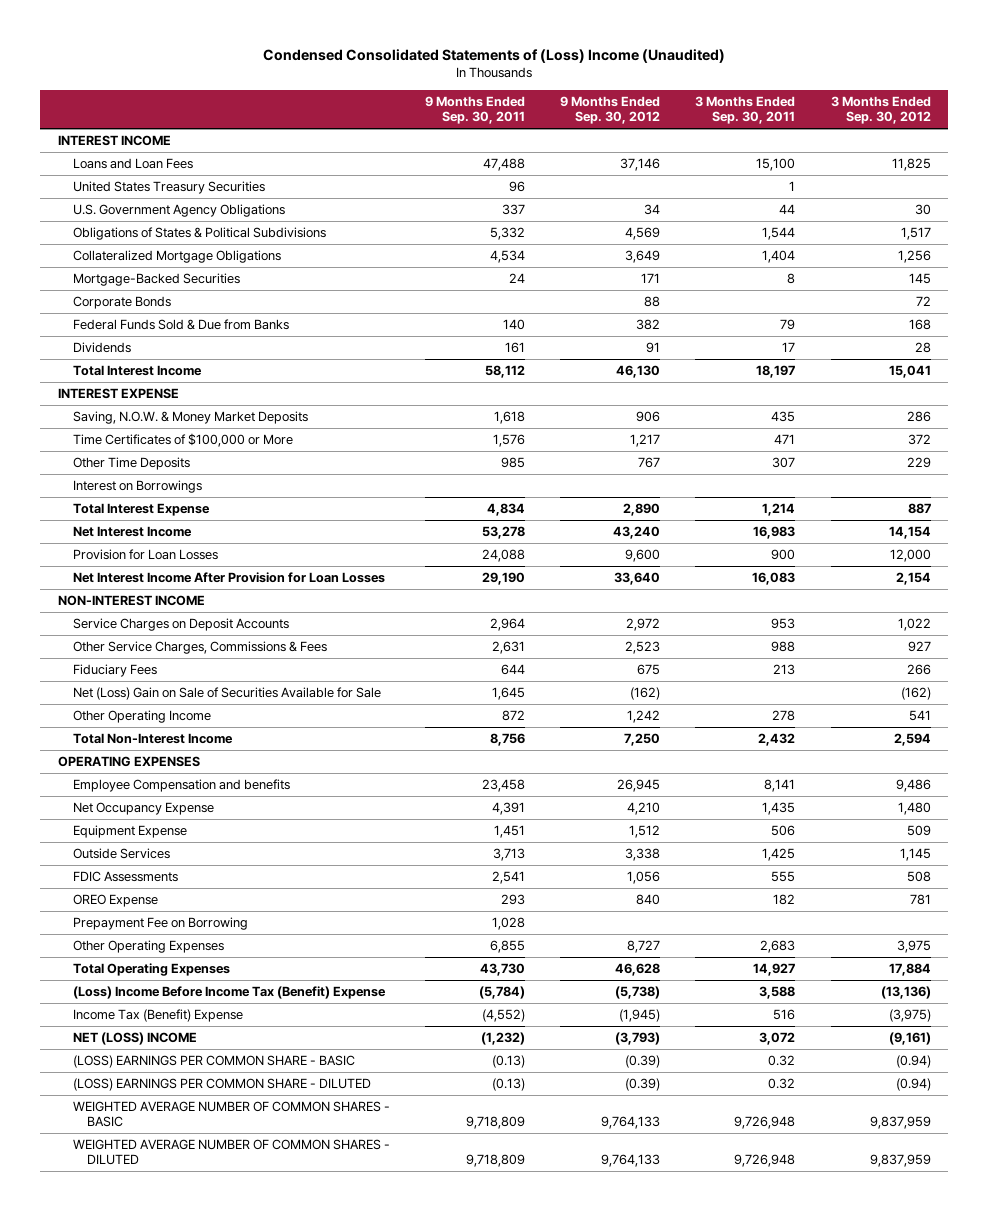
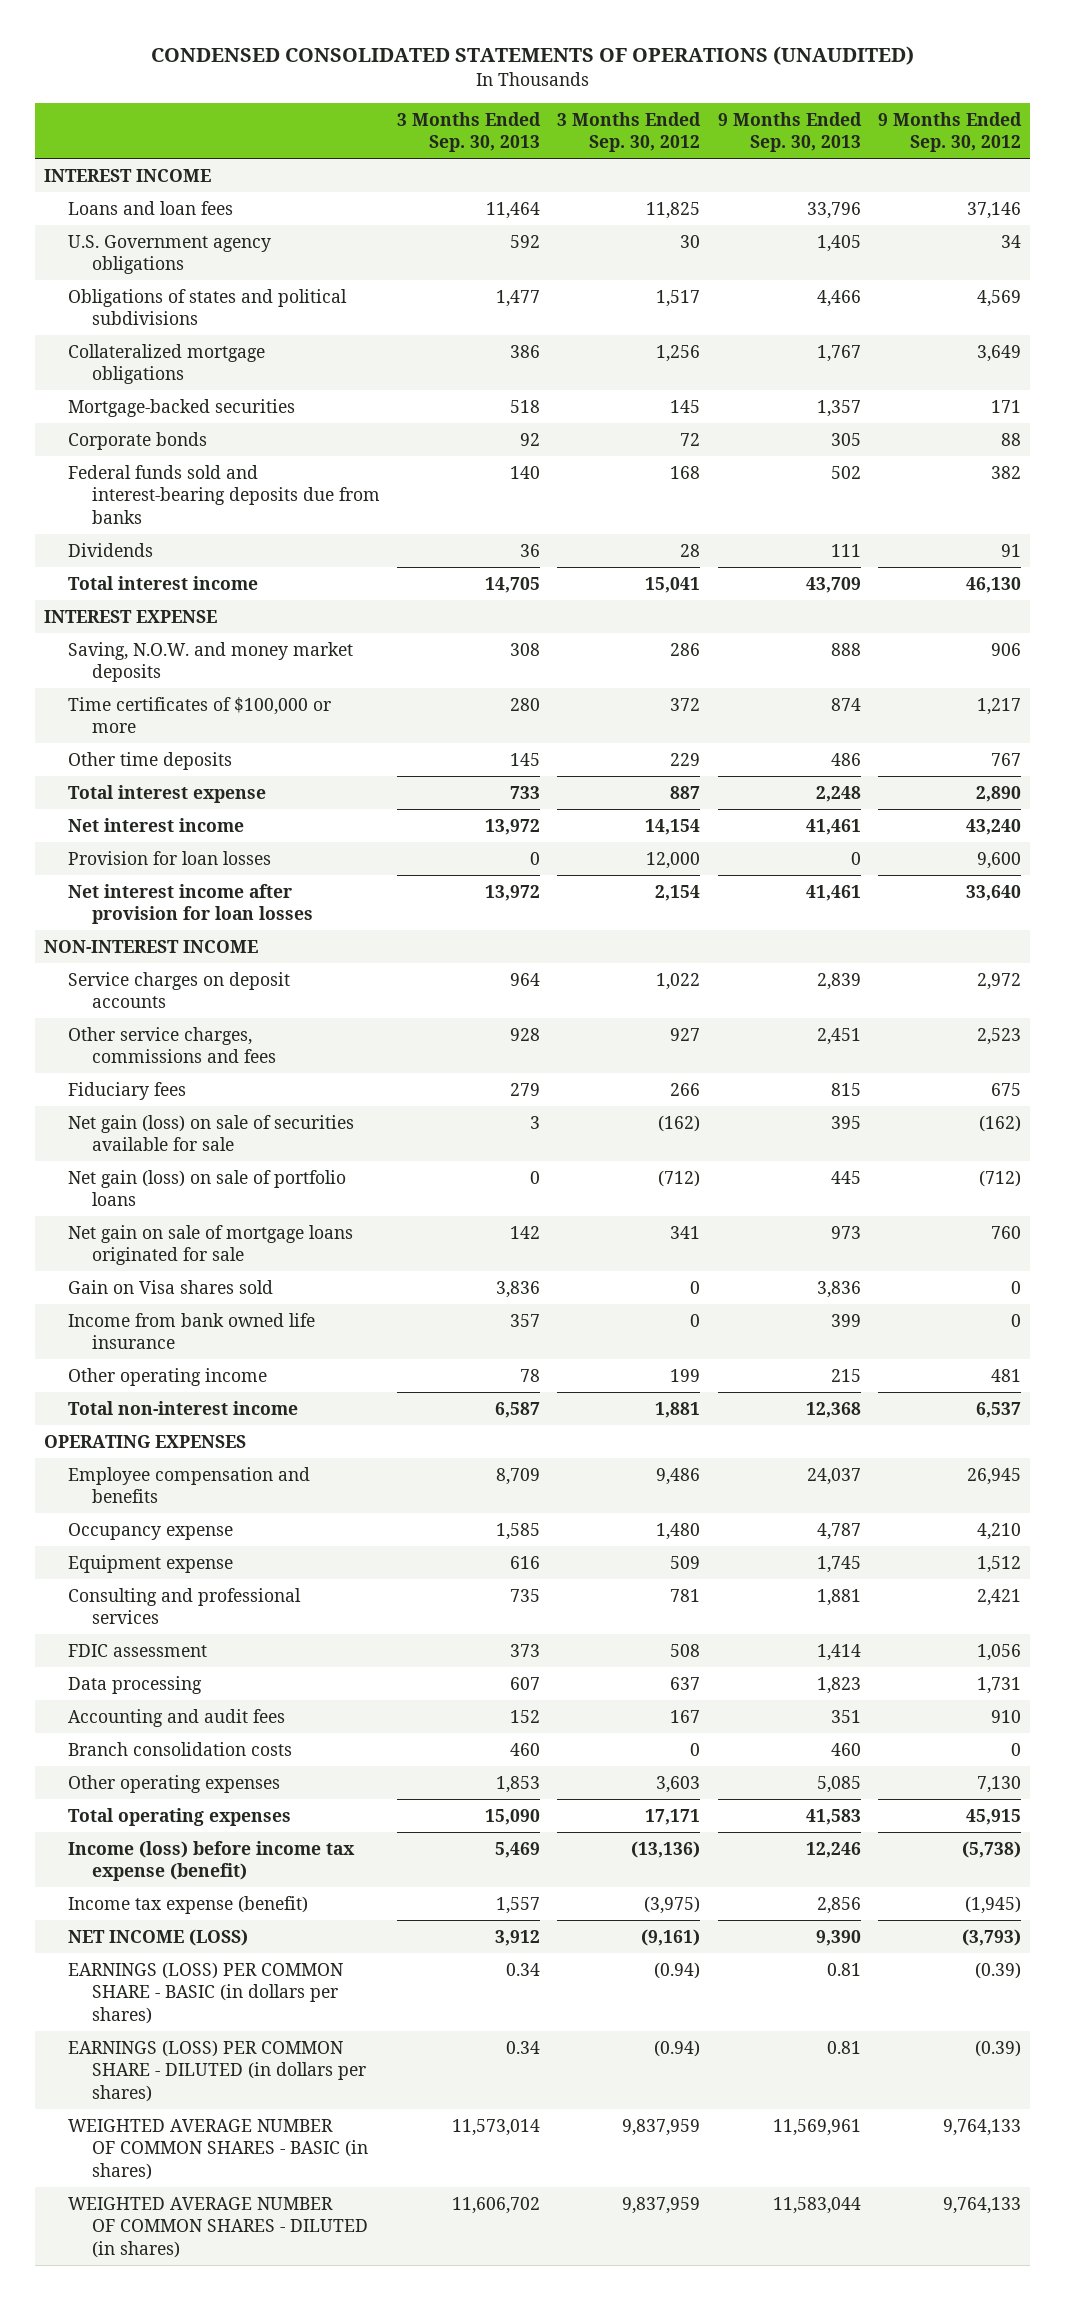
- Condensed Consolidated Statements of (Loss) Income (Unaudited)
+ CONDENSED CONSOLIDATED STATEMENTS OF OPERATIONS (UNAUDITED)
- | 9 Months Ended Sep. 30, 2011 | 9 Months Ended Sep. 30, 2012 | 3 Months Ended Sep. 30, 2011 | 3 Months Ended Sep. 30, 2012
+ | 3 Months Ended Sep. 30, 2013 | 3 Months Ended Sep. 30, 2012 | 9 Months Ended Sep. 30, 2013 | 9 Months Ended Sep. 30, 2012
- Loans and Loan Fees | 47,488 | 37,146 | 15,100 | 11,825
- United States Treasury Securities | 96 | | 1 |
- U.S. Government Agency Obligations | 337 | 34 | 44 | 30
- Obligations of States & Political Subdivisions | 5,332 | 4,569 | 1,544 | 1,517
- Collateralized Mortgage Obligations | 4,534 | 3,649 | 1,404 | 1,256
- Mortgage-Backed Securities | 24 | 171 | 8 | 145
- Corporate Bonds | | 88 | | 72
- Federal Funds Sold & Due from Banks | 140 | 382 | 79 | 168
+ Loans and loan fees | 11,464 | 11,825 | 33,796 | 37,146
+ U.S. Government agency obligations | 592 | 30 | 1,405 | 34
+ Obligations of states and political subdivisions | 1,477 | 1,517 | 4,466 | 4,569
+ Collateralized mortgage obligations | 386 | 1,256 | 1,767 | 3,649
+ Mortgage-backed securities | 518 | 145 | 1,357 | 171
+ Corporate bonds | 92 | 72 | 305 | 88
+ Federal funds sold and interest-bearing deposits due from banks | 140 | 168 | 502 | 382
- Total Interest Income | 58,112 | 46,130 | 18,197 | 15,041
+ Total interest income | 14,705 | 15,041 | 43,709 | 46,130
- Saving, N.O.W. & Money Market Deposits | 1,618 | 906 | 435 | 286
- Time Certificates of $100,000 or More | 1,576 | 1,217 | 471 | 372
- Other Time Deposits | 985 | 767 | 307 | 229
- Interest on Borrowings
- Total Interest Expense | 4,834 | 2,890 | 1,214 | 887
- Net Interest Income | 53,278 | 43,240 | 16,983 | 14,154
- Provision for Loan Losses | 24,088 | 9,600 | 900 | 12,000
- Net Interest Income After Provision for Loan Losses | 29,190 | 33,640 | 16,083 | 2,154
+ Saving, N.O.W. and money market deposits | 308 | 286 | 888 | 906
+ Time certificates of $100,000 or more | 280 | 372 | 874 | 1,217
+ Other time deposits | 145 | 229 | 486 | 767
+ Total interest expense | 733 | 887 | 2,248 | 2,890
+ Net interest income | 13,972 | 14,154 | 41,461 | 43,240
+ Provision for loan losses | 0 | 12,000 | 0 | 9,600
+ Net interest income after provision for loan losses | 13,972 | 2,154 | 41,461 | 33,640
- Service Charges on Deposit Accounts | 2,964 | 2,972 | 953 | 1,022
- Other Service Charges, Commissions & Fees | 2,631 | 2,523 | 988 | 927
- Fiduciary Fees | 644 | 675 | 213 | 266
- Net (Loss) Gain on Sale of Securities Available for Sale | 1,645 | (162) | | (162)
- Other Operating Income | 872 | 1,242 | 278 | 541
- Total Non-Interest Income | 8,756 | 7,250 | 2,432 | 2,594
+ Service charges on deposit accounts | 964 | 1,022 | 2,839 | 2,972
+ Other service charges, commissions and fees | 928 | 927 | 2,451 | 2,523
+ Fiduciary fees | 279 | 266 | 815 | 675
+ Net gain (loss) on sale of securities available for sale | 3 | (162) | 395 | (162)
+ Net gain (loss) on sale of portfolio loans | 0 | (712) | 445 | (712)
+ Net gain on sale of mortgage loans originated for sale | 142 | 341 | 973 | 760
+ Gain on Visa shares sold | 3,836 | 0 | 3,836 | 0
+ Income from bank owned life insurance | 357 | 0 | 399 | 0
+ Other operating income | 78 | 199 | 215 | 481
+ Total non-interest income | 6,587 | 1,881 | 12,368 | 6,537
- Employee Compensation and benefits | 23,458 | 26,945 | 8,141 | 9,486
- Net Occupancy Expense | 4,391 | 4,210 | 1,435 | 1,480
- Equipment Expense | 1,451 | 1,512 | 506 | 509
- Outside Services | 3,713 | 3,338 | 1,425 | 1,145
- FDIC Assessments | 2,541 | 1,056 | 555 | 508
- OREO Expense | 293 | 840 | 182 | 781
- Prepayment Fee on Borrowing | 1,028 | | |
- Other Operating Expenses | 6,855 | 8,727 | 2,683 | 3,975
- Total Operating Expenses | 43,730 | 46,628 | 14,927 | 17,884
- (Loss) Income Before Income Tax (Benefit) Expense | (5,784) | (5,738) | 3,588 | (13,136)
- Income Tax (Benefit) Expense | (4,552) | (1,945) | 516 | (3,975)
- NET (LOSS) INCOME | (1,232) | (3,793) | 3,072 | (9,161)
- (LOSS) EARNINGS PER COMMON SHARE - BASIC | (0.13) | (0.39) | 0.32 | (0.94)
- (LOSS) EARNINGS PER COMMON SHARE - DILUTED | (0.13) | (0.39) | 0.32 | (0.94)
- WEIGHTED AVERAGE NUMBER OF COMMON SHARES - BASIC | 9,718,809 | 9,764,133 | 9,726,948 | 9,837,959
- WEIGHTED AVERAGE NUMBER OF COMMON SHARES - DILUTED | 9,718,809 | 9,764,133 | 9,726,948 | 9,837,959
+ Employee compensation and benefits | 8,709 | 9,486 | 24,037 | 26,945
+ Occupancy expense | 1,585 | 1,480 | 4,787 | 4,210
+ Equipment expense | 616 | 509 | 1,745 | 1,512
+ Consulting and professional services | 735 | 781 | 1,881 | 2,421
+ FDIC assessment | 373 | 508 | 1,414 | 1,056
+ Data processing | 607 | 637 | 1,823 | 1,731
+ Accounting and audit fees | 152 | 167 | 351 | 910
+ Branch consolidation costs | 460 | 0 | 460 | 0
+ Other operating expenses | 1,853 | 3,603 | 5,085 | 7,130
+ Total operating expenses | 15,090 | 17,171 | 41,583 | 45,915
+ Income (loss) before income tax expense (benefit) | 5,469 | (13,136) | 12,246 | (5,738)
+ Income tax expense (benefit) | 1,557 | (3,975) | 2,856 | (1,945)
+ NET INCOME (LOSS) | 3,912 | (9,161) | 9,390 | (3,793)
+ EARNINGS (LOSS) PER COMMON SHARE - BASIC (in dollars per shares) | 0.34 | (0.94) | 0.81 | (0.39)
+ EARNINGS (LOSS) PER COMMON SHARE - DILUTED (in dollars per shares) | 0.34 | (0.94) | 0.81 | (0.39)
+ WEIGHTED AVERAGE NUMBER OF COMMON SHARES - BASIC (in shares) | 11,573,014 | 9,837,959 | 11,569,961 | 9,764,133
+ WEIGHTED AVERAGE NUMBER OF COMMON SHARES - DILUTED (in shares) | 11,606,702 | 9,837,959 | 11,583,044 | 9,764,133

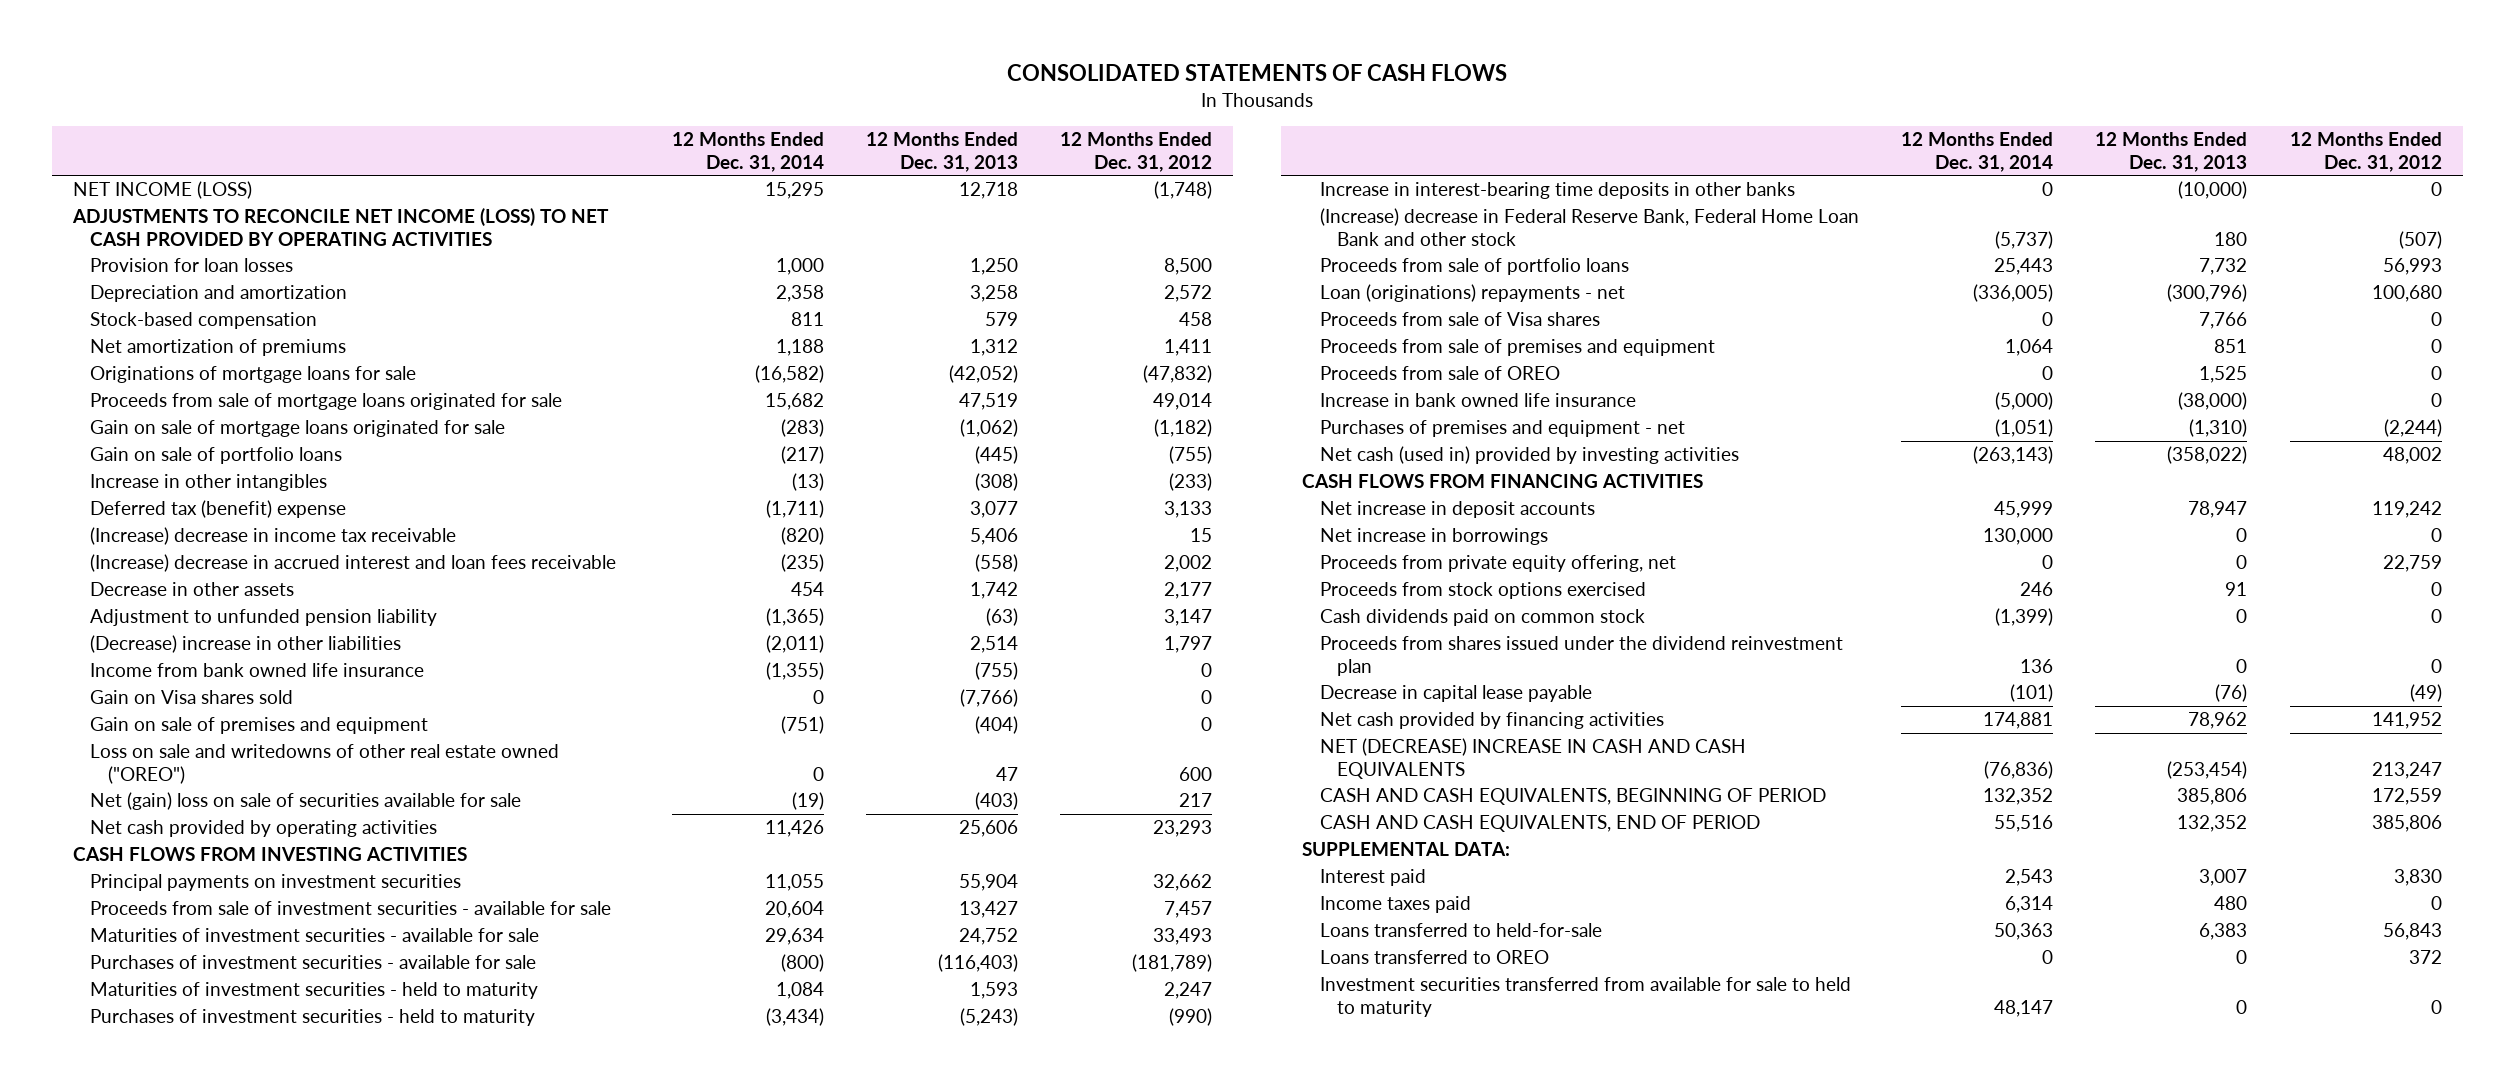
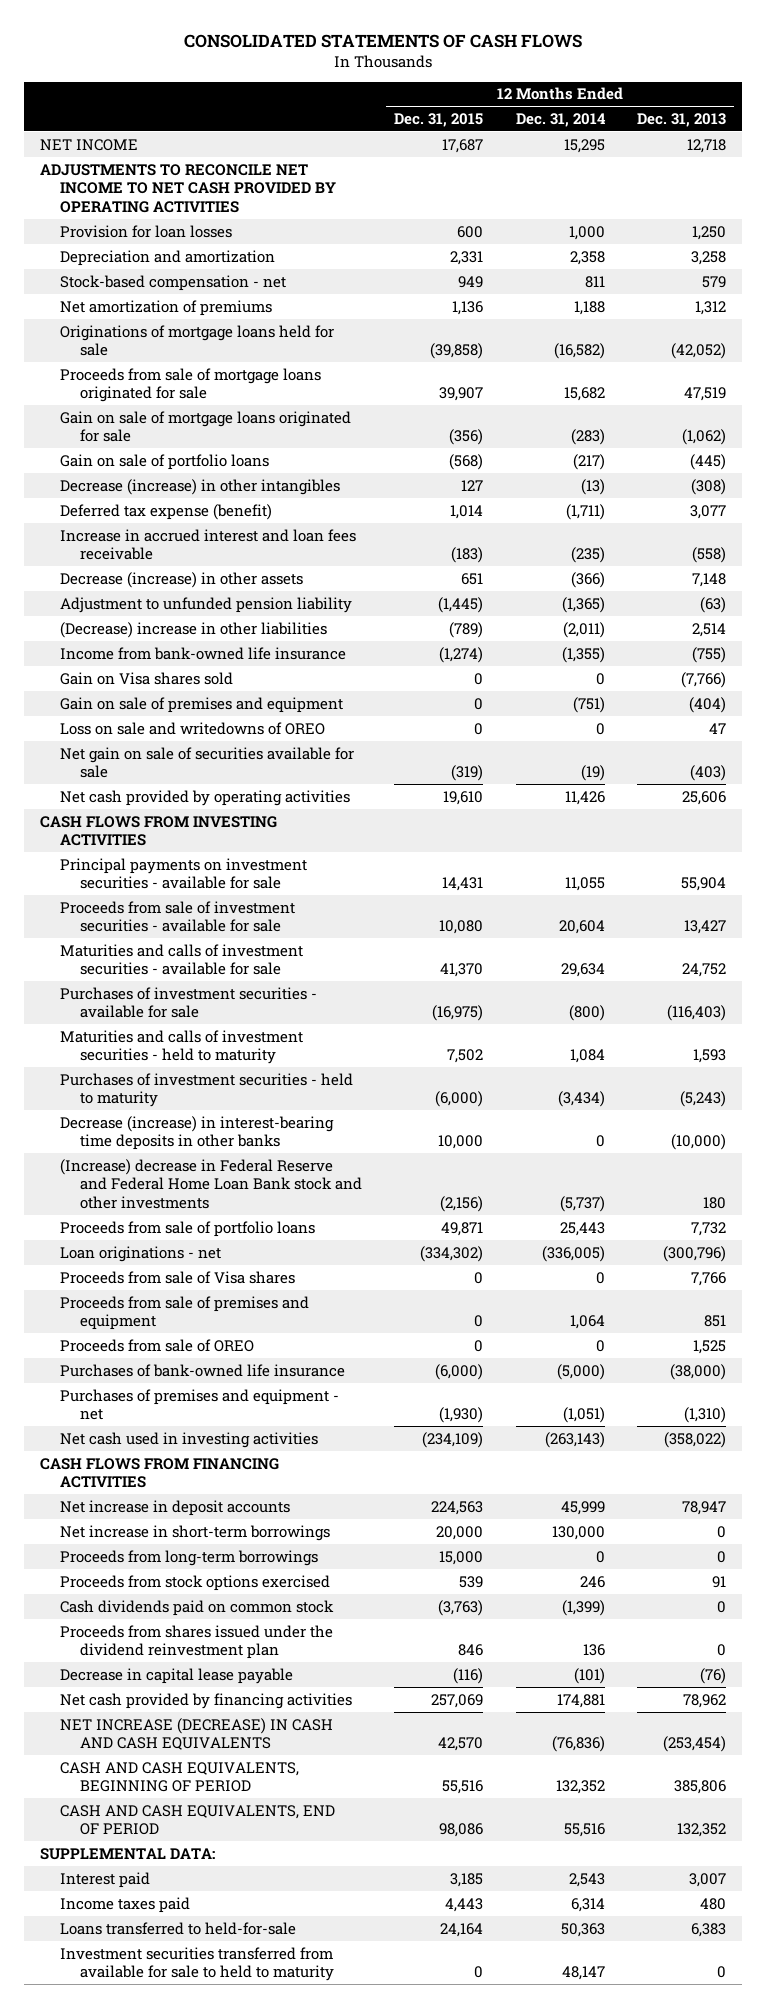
- | 12 Months Ended Dec. 31, 2014 | 12 Months Ended Dec. 31, 2013 | 12 Months Ended Dec. 31, 2012
+ | 12 Months Ended Dec. 31, 2015 | 12 Months Ended Dec. 31, 2014 | 12 Months Ended Dec. 31, 2013
- NET INCOME (LOSS) | 15,295 | 12,718 | (1,748)
- ADJUSTMENTS TO RECONCILE NET INCOME (LOSS) TO NET CASH PROVIDED BY OPERATING ACTIVITIES
+ NET INCOME | 17,687 | 15,295 | 12,718
+ ADJUSTMENTS TO RECONCILE NET INCOME TO NET CASH PROVIDED BY OPERATING ACTIVITIES
- Stock-based compensation | 811 | 579 | 458
+ Stock-based compensation - net | 949 | 811 | 579
- Originations of mortgage loans for sale | (16,582) | (42,052) | (47,832)
+ Originations of mortgage loans held for sale | (39,858) | (16,582) | (42,052)
- Increase in other intangibles | (13) | (308) | (233)
- Deferred tax (benefit) expense | (1,711) | 3,077 | 3,133
- (Increase) decrease in income tax receivable | (820) | 5,406 | 15
- (Increase) decrease in accrued interest and loan fees receivable | (235) | (558) | 2,002
- Decrease in other assets | 454 | 1,742 | 2,177
+ Decrease (increase) in other intangibles | 127 | (13) | (308)
+ Deferred tax expense (benefit) | 1,014 | (1,711) | 3,077
+ Increase in accrued interest and loan fees receivable | (183) | (235) | (558)
+ Decrease (increase) in other assets | 651 | (366) | 7,148
- Income from bank owned life insurance | (1,355) | (755) | 0
+ Income from bank-owned life insurance | (1,274) | (1,355) | (755)
- Loss on sale and writedowns of other real estate owned ("OREO") | 0 | 47 | 600
- Net (gain) loss on sale of securities available for sale | (19) | (403) | 217
+ Loss on sale and writedowns of OREO | 0 | 0 | 47
+ Net gain on sale of securities available for sale | (319) | (19) | (403)
- Principal payments on investment securities | 11,055 | 55,904 | 32,662
+ Principal payments on investment securities - available for sale | 14,431 | 11,055 | 55,904
- Maturities of investment securities - available for sale | 29,634 | 24,752 | 33,493
+ Maturities and calls of investment securities - available for sale | 41,370 | 29,634 | 24,752
- Maturities of investment securities - held to maturity | 1,084 | 1,593 | 2,247
+ Maturities and calls of investment securities - held to maturity | 7,502 | 1,084 | 1,593
- Increase in interest-bearing time deposits in other banks | 0 | (10,000) | 0
- (Increase) decrease in Federal Reserve Bank, Federal Home Loan Bank and other stock | (5,737) | 180 | (507)
+ Decrease (increase) in interest-bearing time deposits in other banks | 10,000 | 0 | (10,000)
+ (Increase) decrease in Federal Reserve and Federal Home Loan Bank stock and other investments | (2,156) | (5,737) | 180
- Loan (originations) repayments - net | (336,005) | (300,796) | 100,680
+ Loan originations - net | (334,302) | (336,005) | (300,796)
- Increase in bank owned life insurance | (5,000) | (38,000) | 0
+ Purchases of bank-owned life insurance | (6,000) | (5,000) | (38,000)
- Net cash (used in) provided by investing activities | (263,143) | (358,022) | 48,002
+ Net cash used in investing activities | (234,109) | (263,143) | (358,022)
- Net increase in borrowings | 130,000 | 0 | 0
- Proceeds from private equity offering, net | 0 | 0 | 22,759
+ Net increase in short-term borrowings | 20,000 | 130,000 | 0
+ Proceeds from long-term borrowings | 15,000 | 0 | 0
- NET (DECREASE) INCREASE IN CASH AND CASH EQUIVALENTS | (76,836) | (253,454) | 213,247
+ NET INCREASE (DECREASE) IN CASH AND CASH EQUIVALENTS | 42,570 | (76,836) | (253,454)
- Loans transferred to OREO | 0 | 0 | 372

